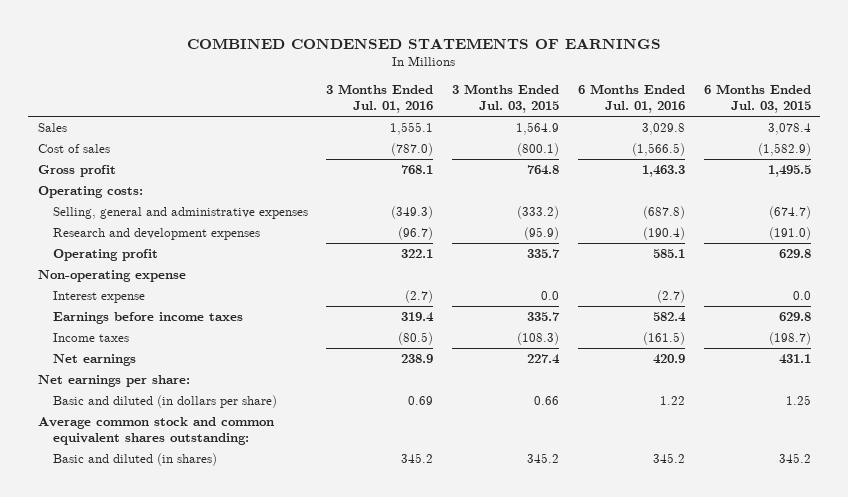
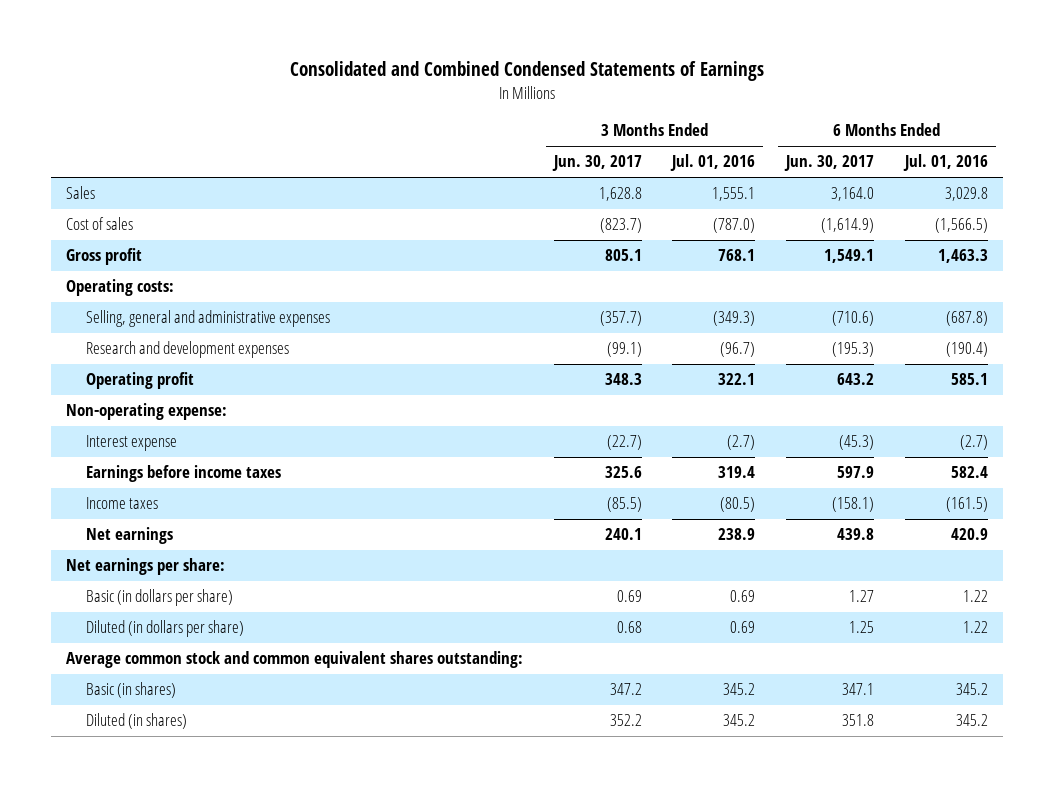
- COMBINED CONDENSED STATEMENTS OF EARNINGS
+ Consolidated and Combined Condensed Statements of Earnings
- | 3 Months Ended Jul. 01, 2016 | 3 Months Ended Jul. 03, 2015 | 6 Months Ended Jul. 01, 2016 | 6 Months Ended Jul. 03, 2015
+ | 3 Months Ended Jun. 30, 2017 | 3 Months Ended Jul. 01, 2016 | 6 Months Ended Jun. 30, 2017 | 6 Months Ended Jul. 01, 2016
- Non-operating expense
+ Non-operating expense:
- Basic and diluted (in dollars per share) | 0.69 | 0.66 | 1.22 | 1.25
+ Basic (in dollars per share) | 0.69 | 0.69 | 1.27 | 1.22
+ Diluted (in dollars per share) | 0.68 | 0.69 | 1.25 | 1.22
- Basic and diluted (in shares) | 345.2 | 345.2 | 345.2 | 345.2
+ Basic (in shares) | 347.2 | 345.2 | 347.1 | 345.2
+ Diluted (in shares) | 352.2 | 345.2 | 351.8 | 345.2

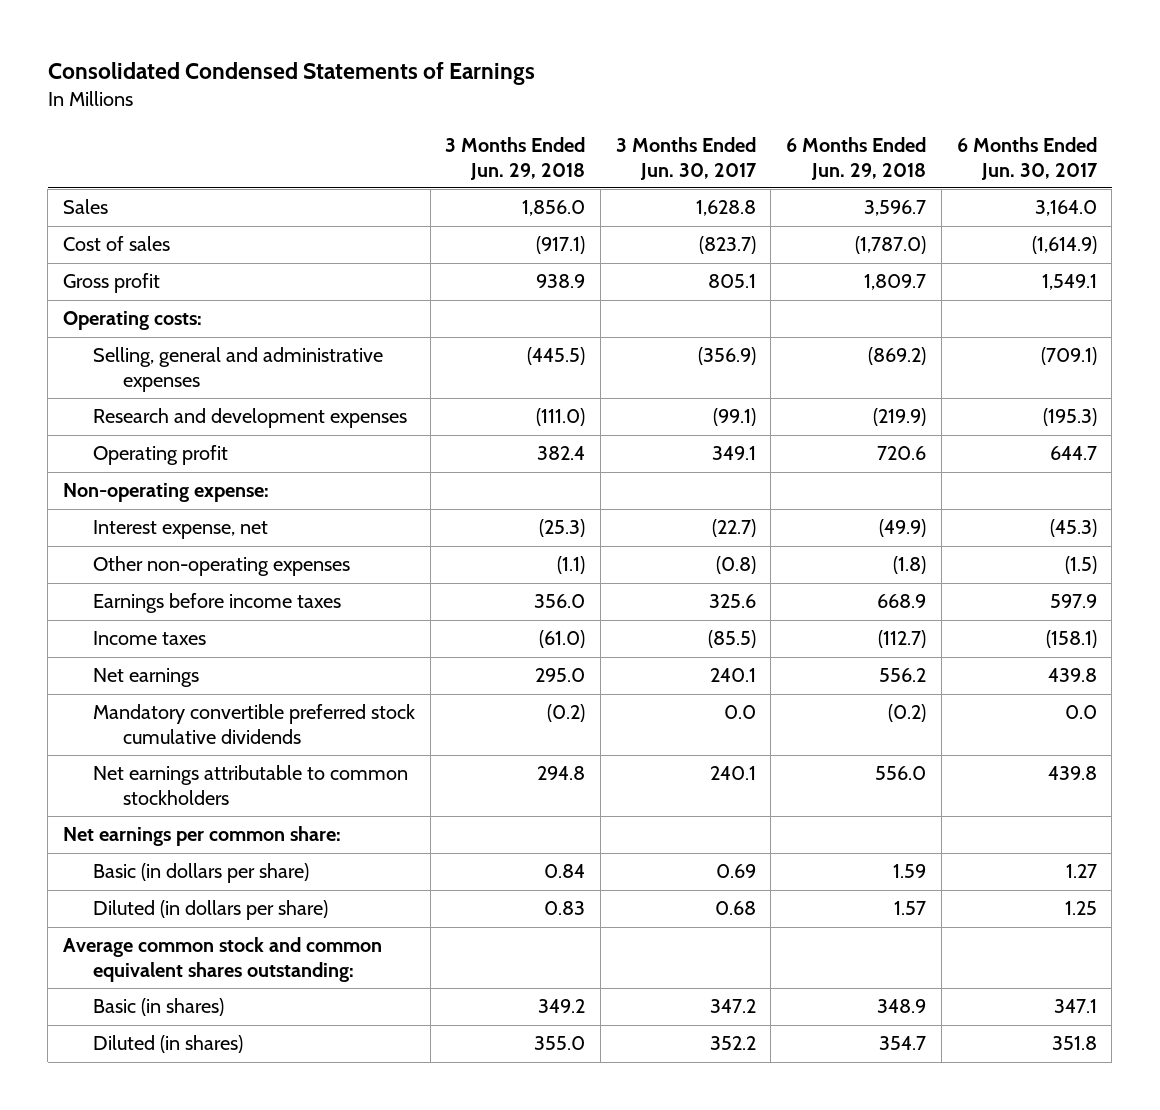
- Consolidated and Combined Condensed Statements of Earnings
+ Consolidated Condensed Statements of Earnings
- | 3 Months Ended Jun. 30, 2017 | 3 Months Ended Jul. 01, 2016 | 6 Months Ended Jun. 30, 2017 | 6 Months Ended Jul. 01, 2016
+ | 3 Months Ended Jun. 29, 2018 | 3 Months Ended Jun. 30, 2017 | 6 Months Ended Jun. 29, 2018 | 6 Months Ended Jun. 30, 2017
- Selling, general and administrative expenses | (357.7) | (349.3) | (710.6) | (687.8)
+ Selling, general and administrative expenses | (445.5) | (356.9) | (869.2) | (709.1)
- Operating profit | 348.3 | 322.1 | 643.2 | 585.1
+ Operating profit | 382.4 | 349.1 | 720.6 | 644.7
- Interest expense | (22.7) | (2.7) | (45.3) | (2.7)
+ Interest expense, net | (25.3) | (22.7) | (49.9) | (45.3)
+ Other non-operating expenses | (1.1) | (0.8) | (1.8) | (1.5)
- Net earnings per share:
+ Mandatory convertible preferred stock cumulative dividends | (0.2) | 0.0 | (0.2) | 0.0
+ Net earnings attributable to common stockholders | 294.8 | 240.1 | 556.0 | 439.8
+ Net earnings per common share:

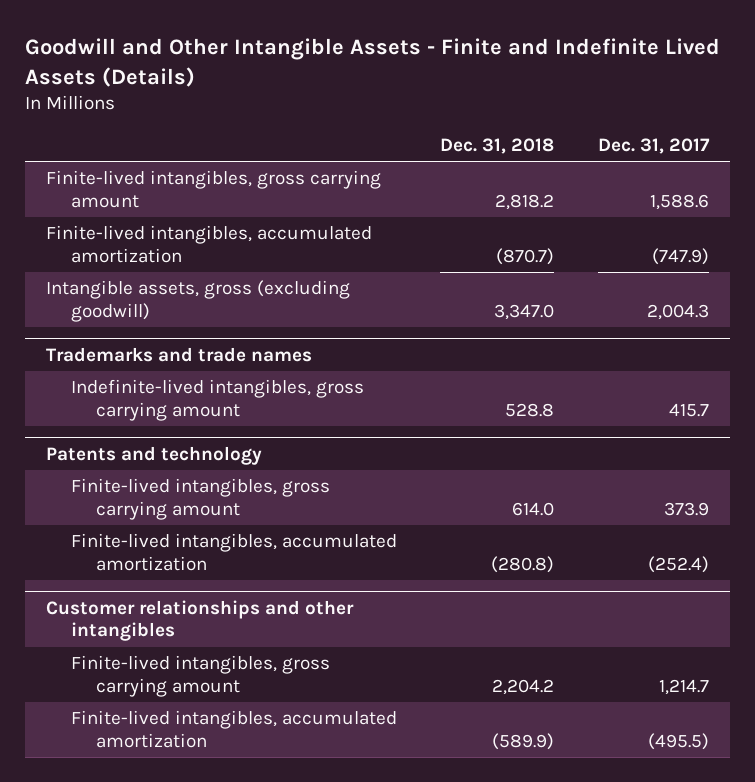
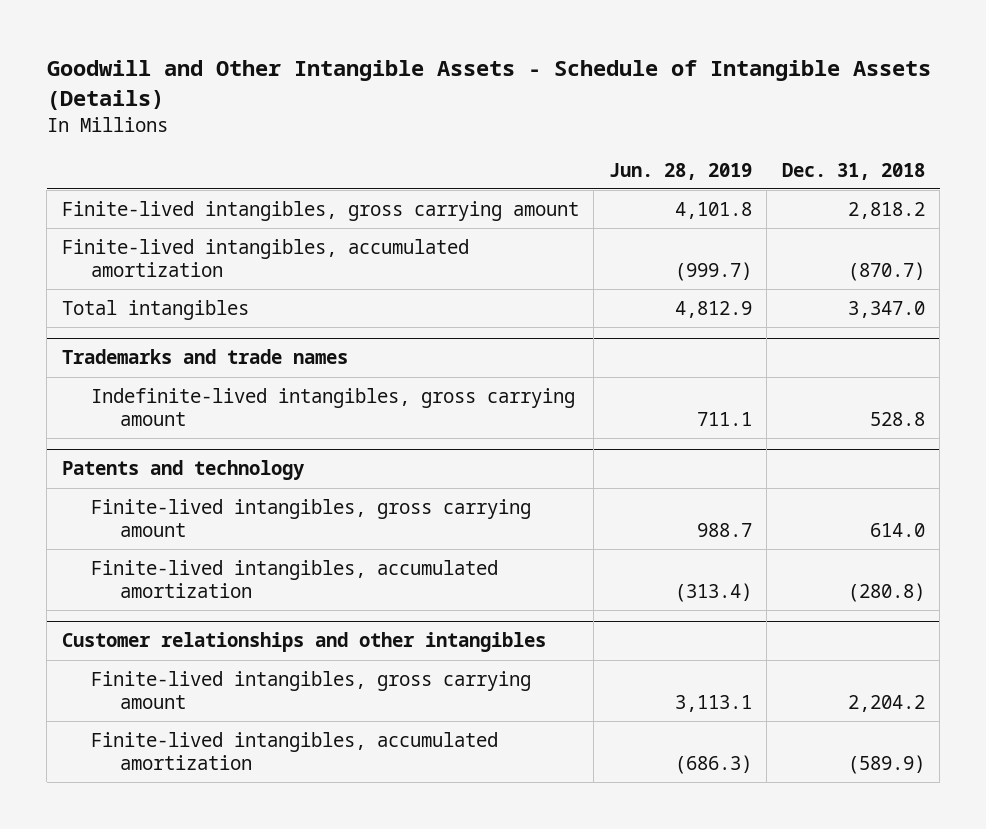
- Goodwill and Other Intangible Assets - Finite and Indefinite Lived Assets (Details)
+ Goodwill and Other Intangible Assets - Schedule of Intangible Assets (Details)
- | Dec. 31, 2018 | Dec. 31, 2017
+ | Jun. 28, 2019 | Dec. 31, 2018
- Intangible assets, gross (excluding goodwill) | 3,347.0 | 2,004.3
+ Total intangibles | 4,812.9 | 3,347.0

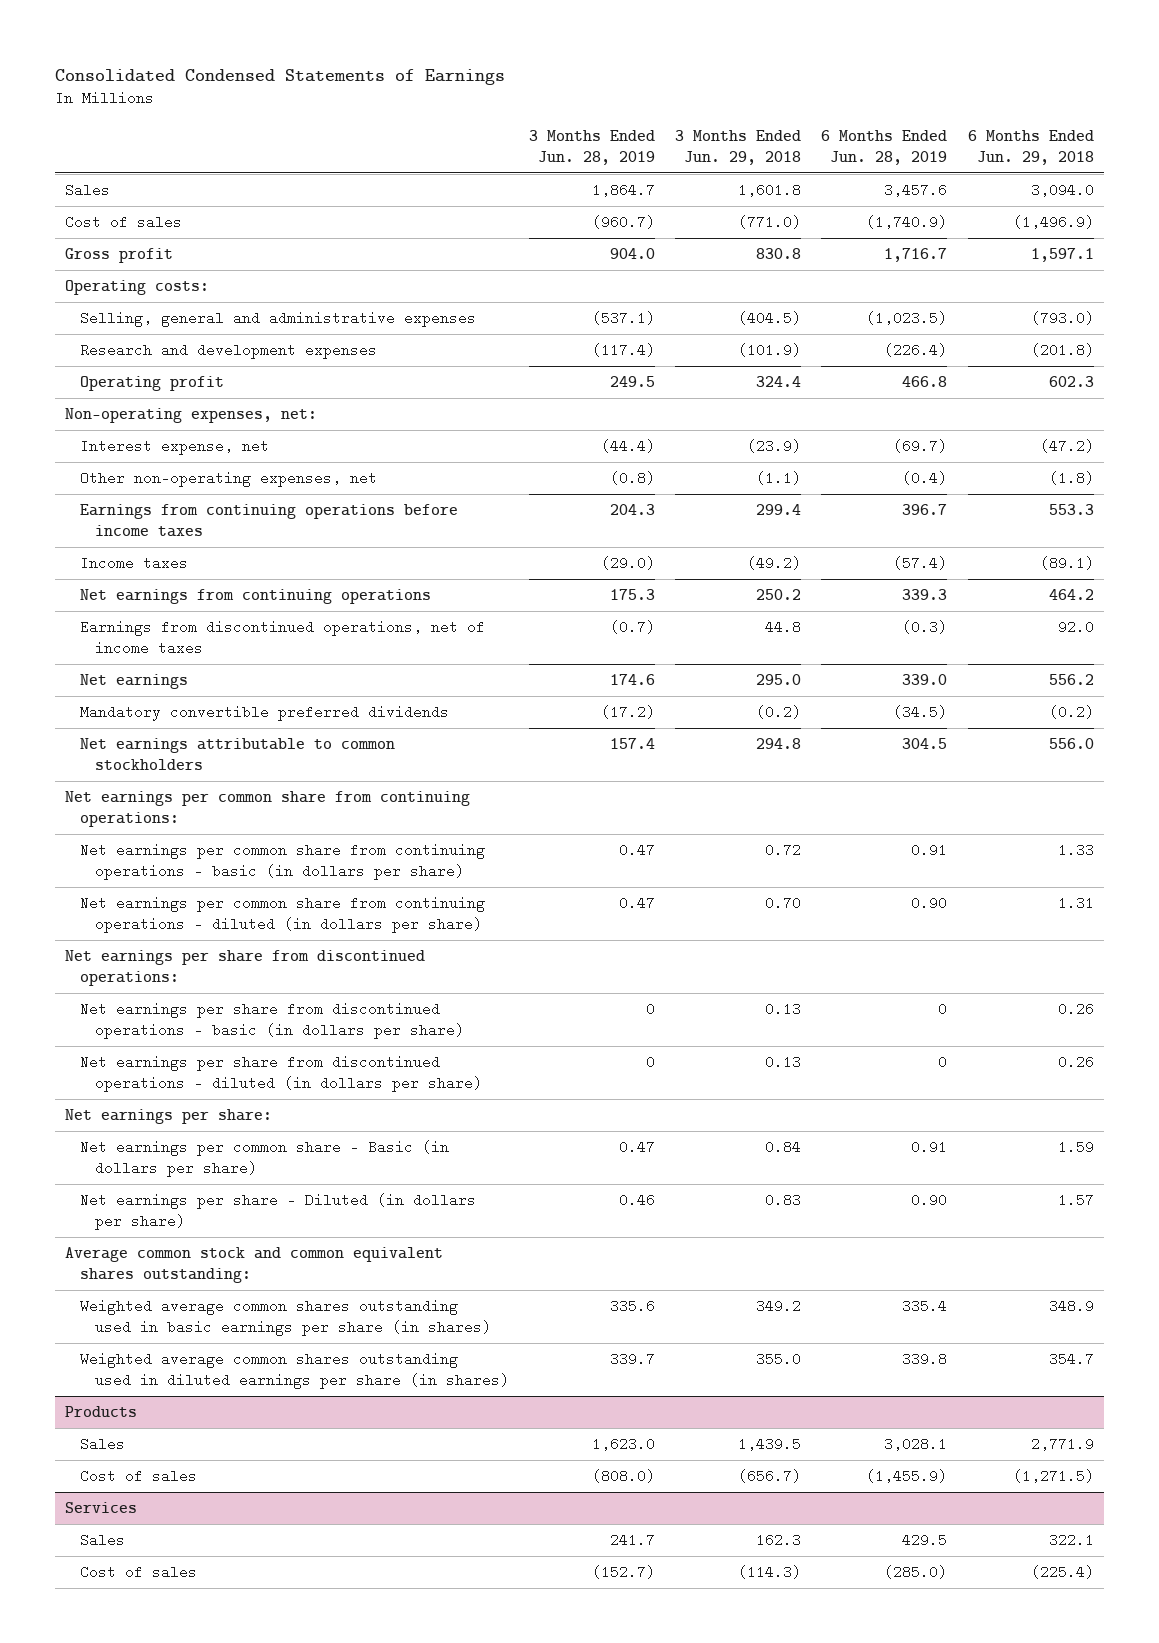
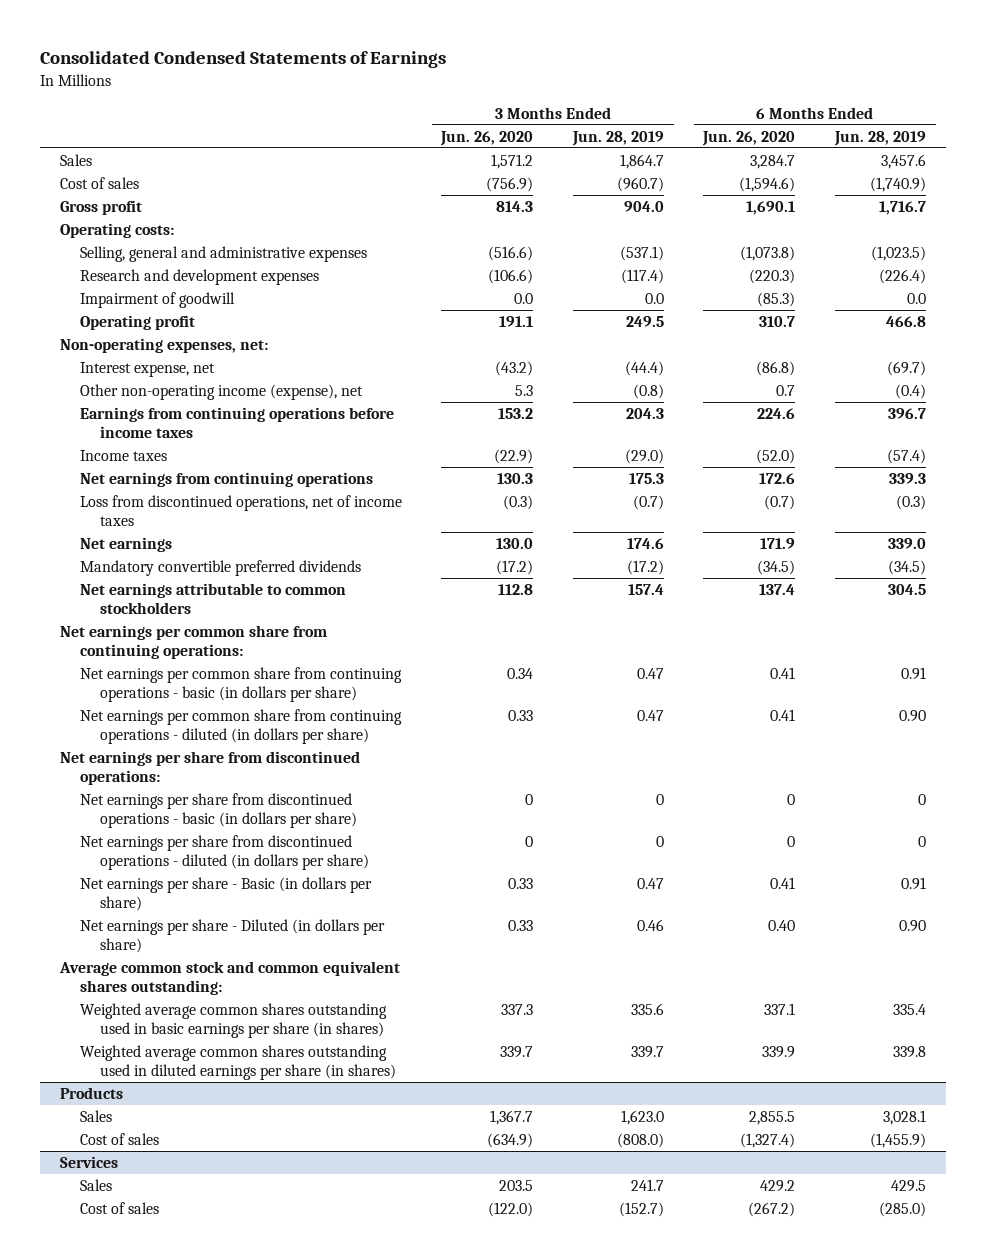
- | 3 Months Ended Jun. 28, 2019 | 3 Months Ended Jun. 29, 2018 | 6 Months Ended Jun. 28, 2019 | 6 Months Ended Jun. 29, 2018
+ | 3 Months Ended Jun. 26, 2020 | 3 Months Ended Jun. 28, 2019 | 6 Months Ended Jun. 26, 2020 | 6 Months Ended Jun. 28, 2019
+ Impairment of goodwill | 0.0 | 0.0 | (85.3) | 0.0
- Other non-operating expenses, net | (0.8) | (1.1) | (0.4) | (1.8)
+ Other non-operating income (expense), net | 5.3 | (0.8) | 0.7 | (0.4)
- Earnings from discontinued operations, net of income taxes | (0.7) | 44.8 | (0.3) | 92.0
+ Loss from discontinued operations, net of income taxes | (0.3) | (0.7) | (0.7) | (0.3)
- Net earnings per share:
- Net earnings per common share - Basic (in dollars per share) | 0.47 | 0.84 | 0.91 | 1.59
+ Net earnings per share - Basic (in dollars per share) | 0.33 | 0.47 | 0.41 | 0.91

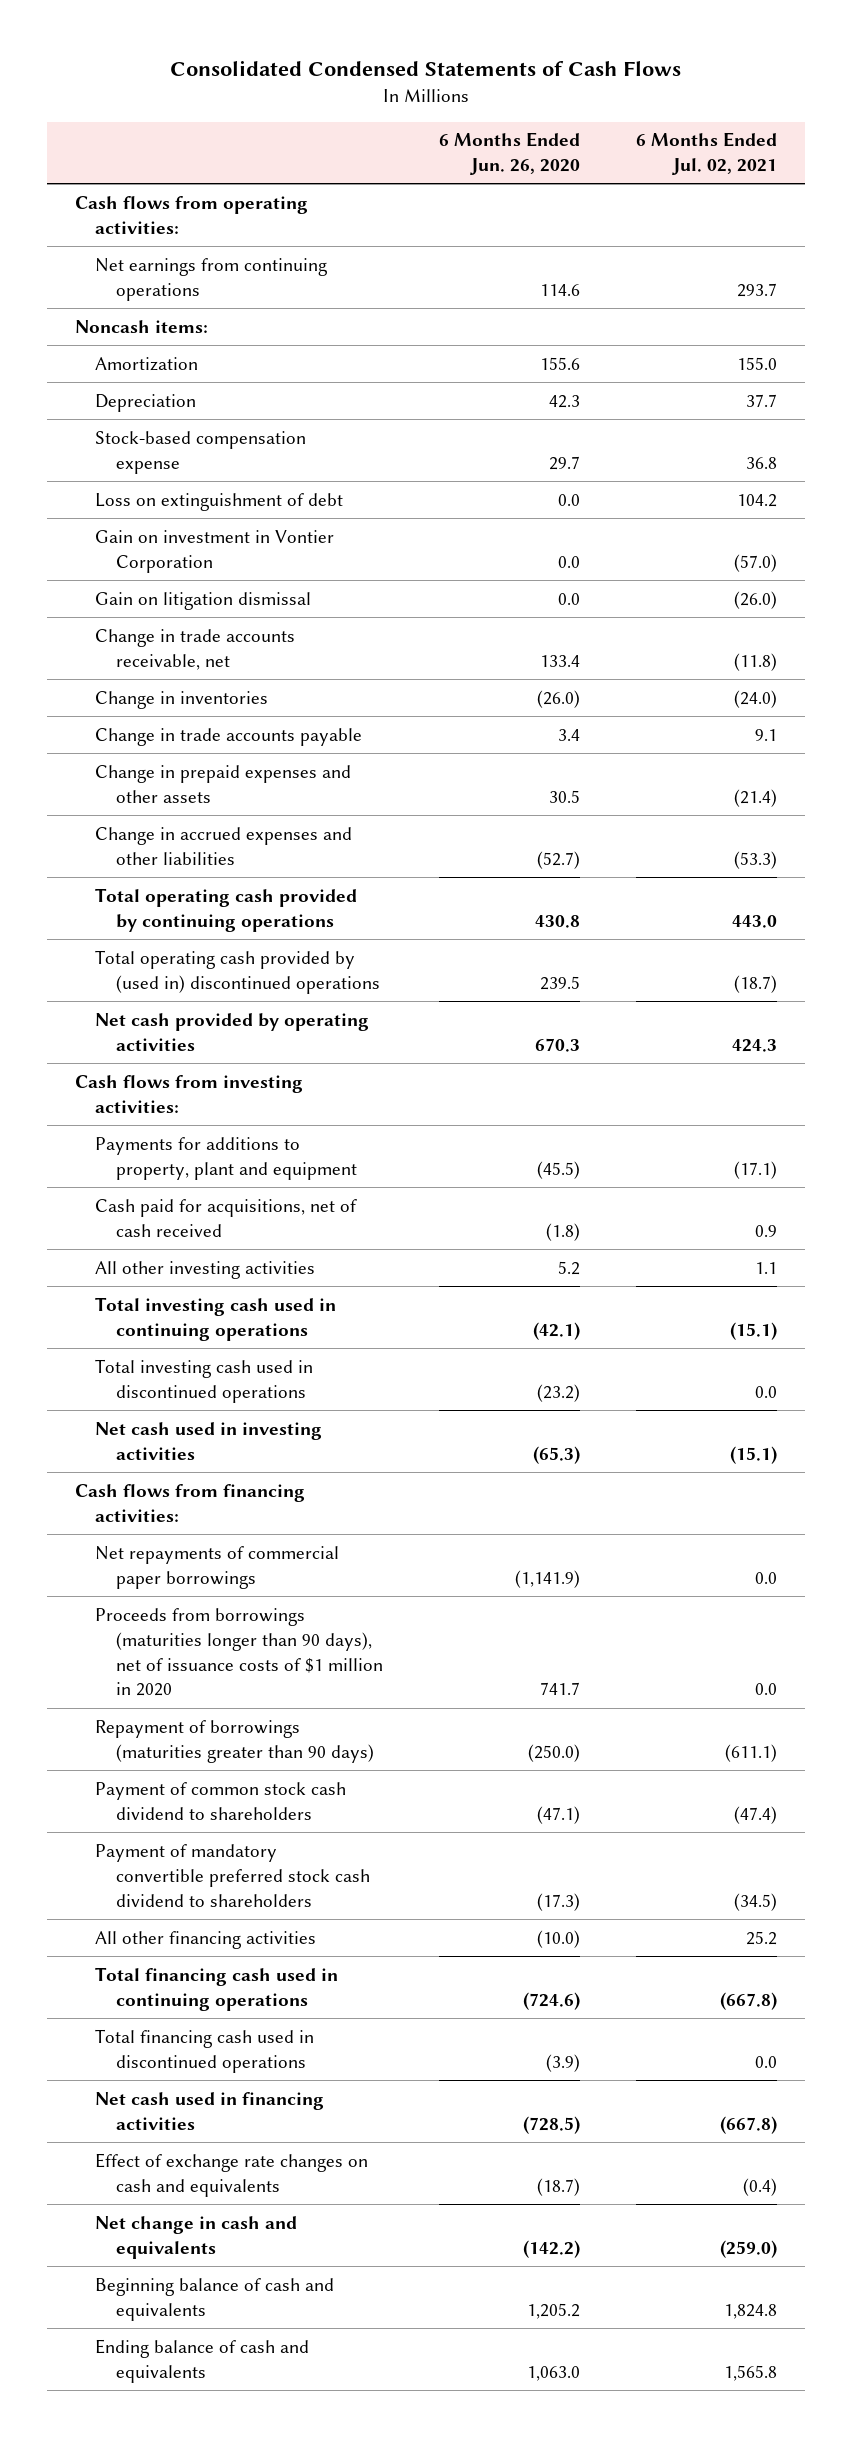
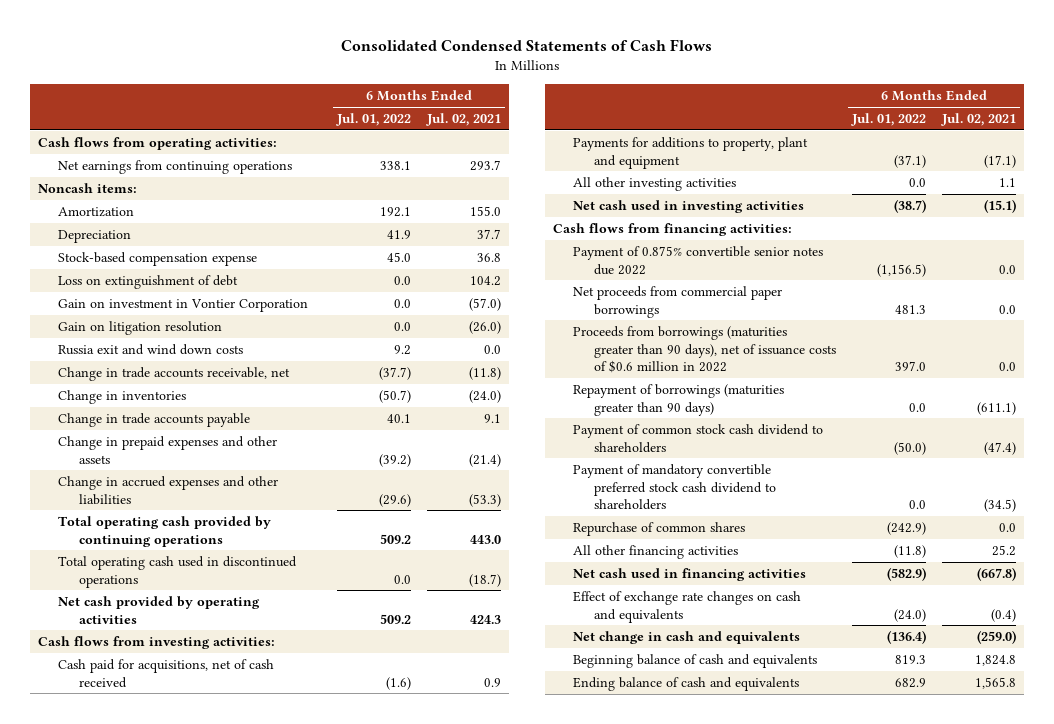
- | 6 Months Ended Jun. 26, 2020 | 6 Months Ended Jul. 02, 2021
+ | 6 Months Ended Jul. 01, 2022 | 6 Months Ended Jul. 02, 2021
- Gain on litigation dismissal | 0.0 | (26.0)
+ Gain on litigation resolution | 0.0 | (26.0)
+ Russia exit and wind down costs | 9.2 | 0.0
- Total operating cash provided by (used in) discontinued operations | 239.5 | (18.7)
+ Total operating cash used in discontinued operations | 0.0 | (18.7)
moved down: Payments for additions to property, plant and equipment | (37.1) | (17.1)
- Total investing cash used in continuing operations | (42.1) | (15.1)
- Total investing cash used in discontinued operations | (23.2) | 0.0
- Net repayments of commercial paper borrowings | (1,141.9) | 0.0
- Proceeds from borrowings (maturities longer than 90 days), net of issuance costs of $1 million in 2020 | 741.7 | 0.0
+ Payment of 0.875% convertible senior notes due 2022 | (1,156.5) | 0.0
+ Net proceeds from commercial paper borrowings | 481.3 | 0.0
+ Proceeds from borrowings (maturities greater than 90 days), net of issuance costs of $0.6 million in 2022 | 397.0 | 0.0
+ Repurchase of common shares | (242.9) | 0.0
- Total financing cash used in continuing operations | (724.6) | (667.8)
- Total financing cash used in discontinued operations | (3.9) | 0.0

